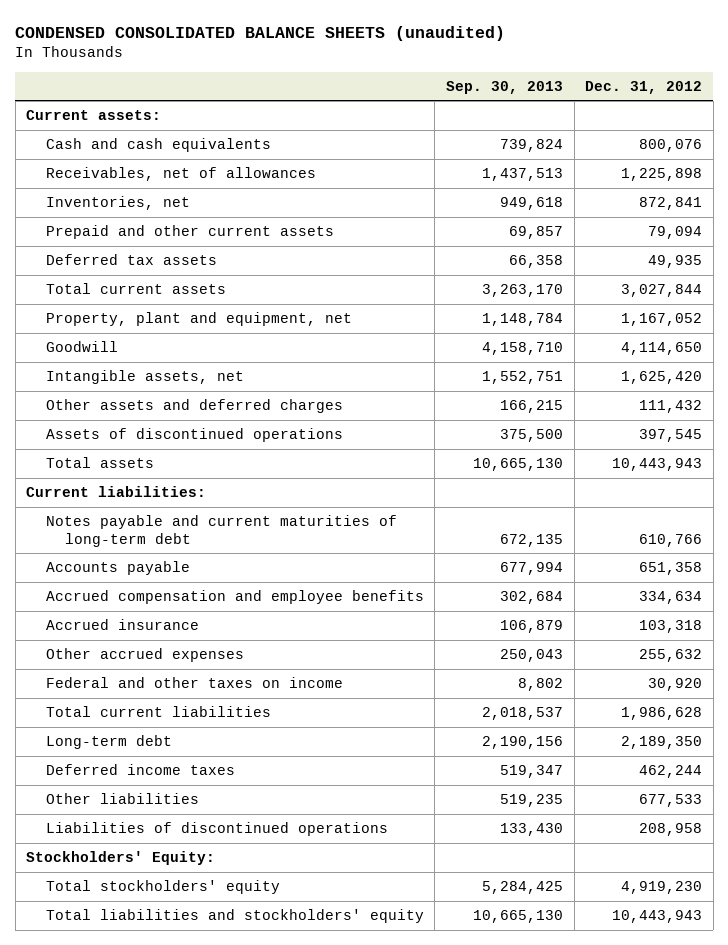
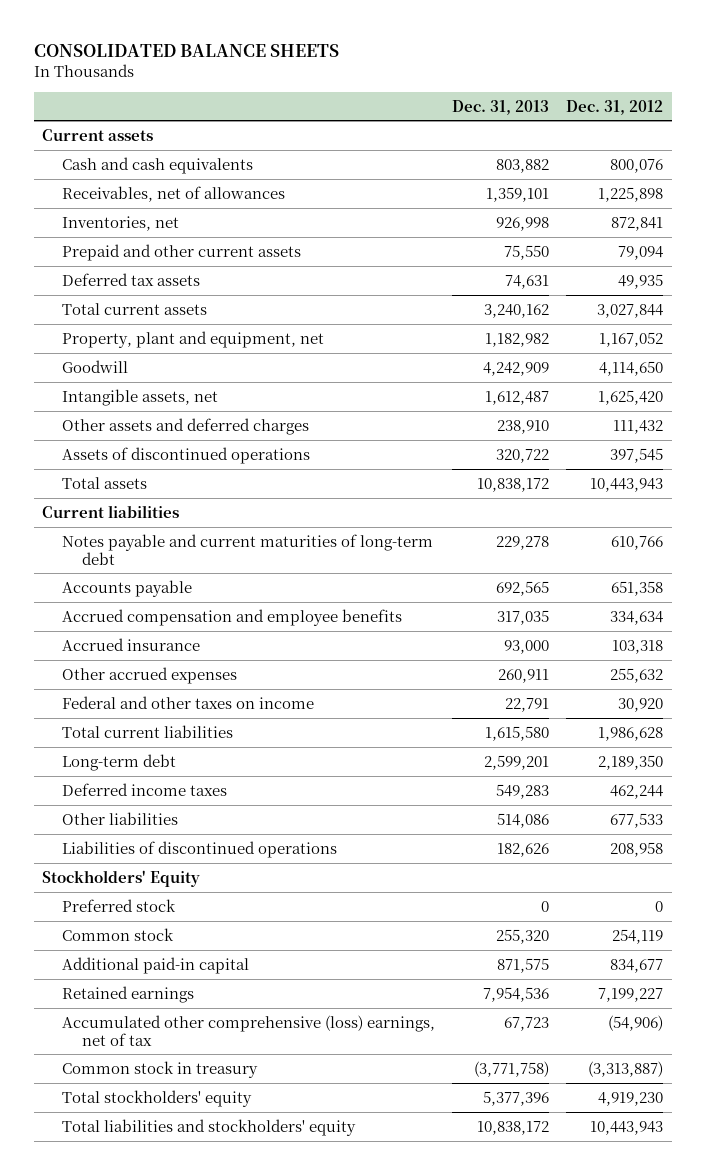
- CONDENSED CONSOLIDATED BALANCE SHEETS (unaudited)
+ CONSOLIDATED BALANCE SHEETS
- | Sep. 30, 2013 | Dec. 31, 2012
+ | Dec. 31, 2013 | Dec. 31, 2012
- Current assets:
+ Current assets
- Current liabilities:
+ Current liabilities
- Stockholders' Equity:
+ Stockholders' Equity
+ Preferred stock | 0 | 0
+ Common stock | 255,320 | 254,119
+ Additional paid-in capital | 871,575 | 834,677
+ Retained earnings | 7,954,536 | 7,199,227
+ Accumulated other comprehensive (loss) earnings, net of tax | 67,723 | (54,906)
+ Common stock in treasury | (3,771,758) | (3,313,887)

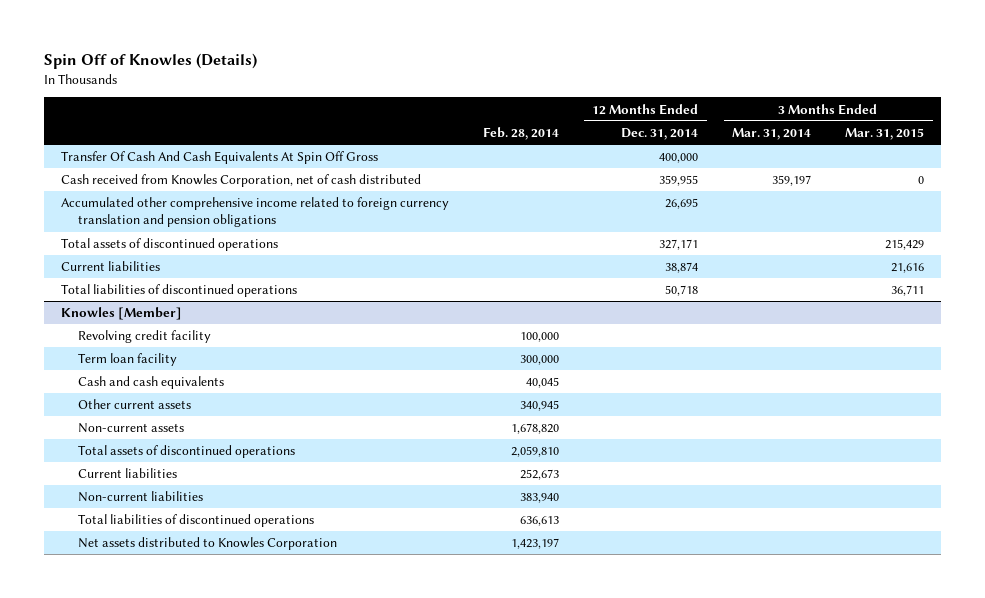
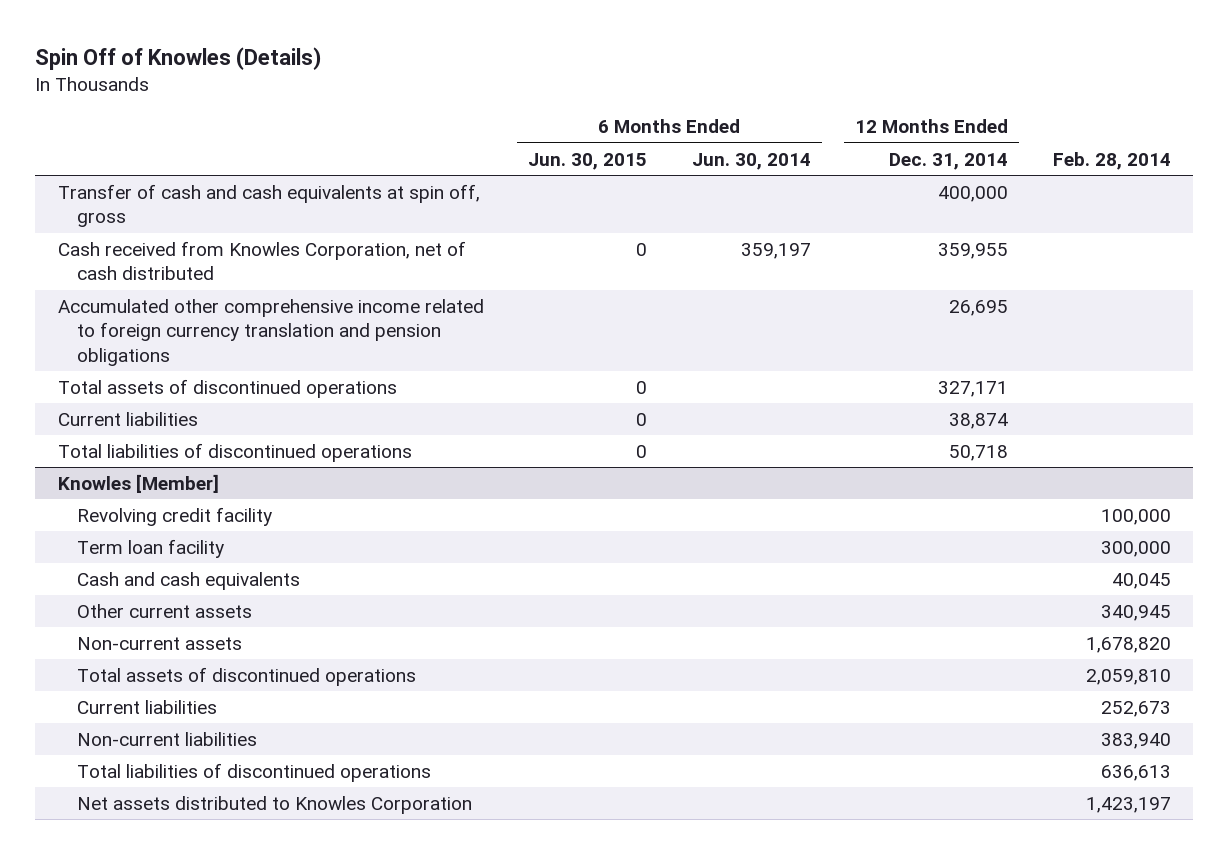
- | Feb. 28, 2014 | 12 Months Ended Dec. 31, 2014 | 3 Months Ended Mar. 31, 2014 | 3 Months Ended Mar. 31, 2015
+ | 6 Months Ended Jun. 30, 2015 | 6 Months Ended Jun. 30, 2014 | 12 Months Ended Dec. 31, 2014 | Feb. 28, 2014
- Transfer Of Cash And Cash Equivalents At Spin Off Gross | | 400,000 | |
+ Transfer of cash and cash equivalents at spin off, gross | | | 400,000 |

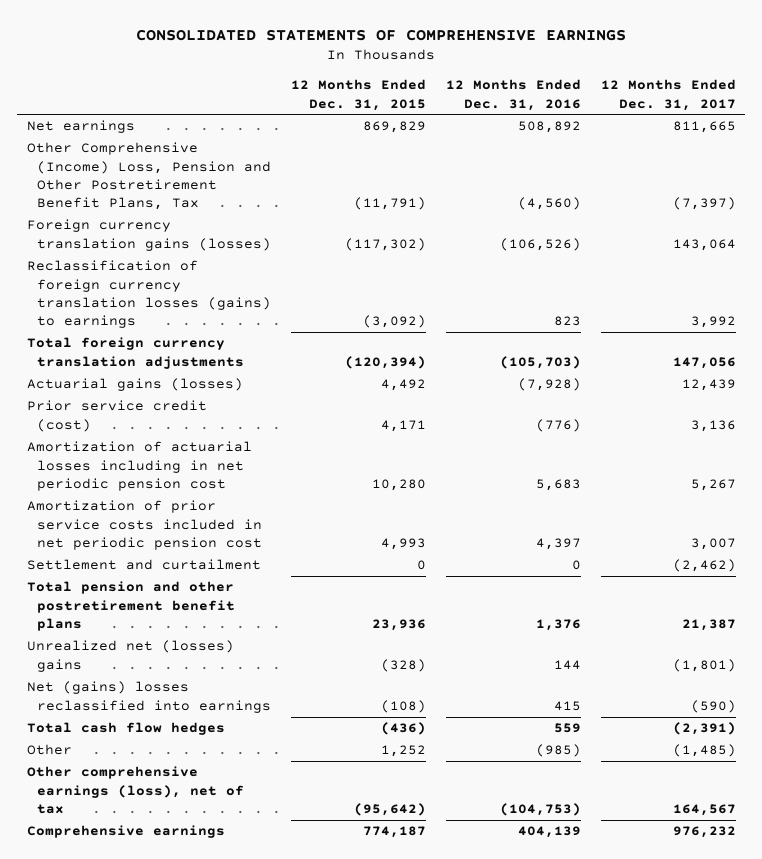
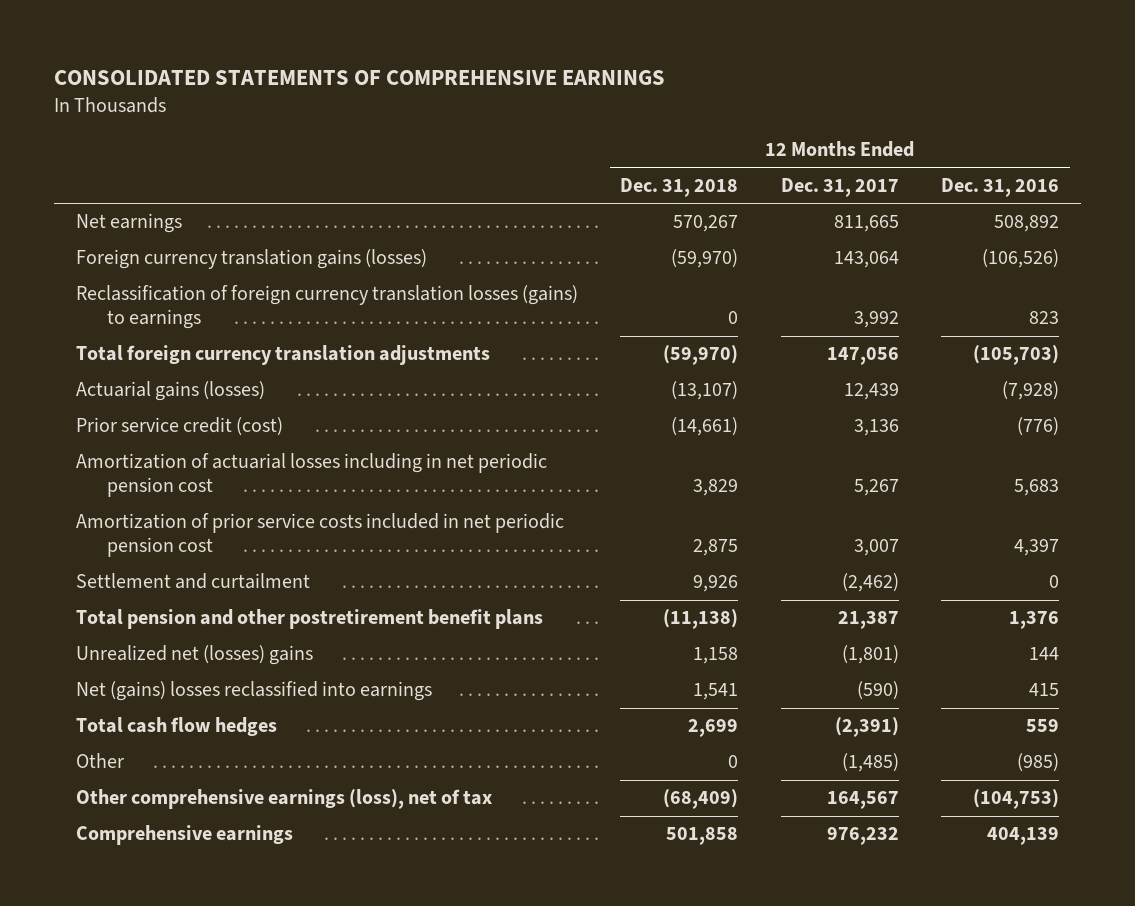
- | 12 Months Ended Dec. 31, 2015 | 12 Months Ended Dec. 31, 2016 | 12 Months Ended Dec. 31, 2017
+ | 12 Months Ended Dec. 31, 2018 | 12 Months Ended Dec. 31, 2017 | 12 Months Ended Dec. 31, 2016
- Other Comprehensive (Income) Loss, Pension and Other Postretirement Benefit Plans, Tax | (11,791) | (4,560) | (7,397)

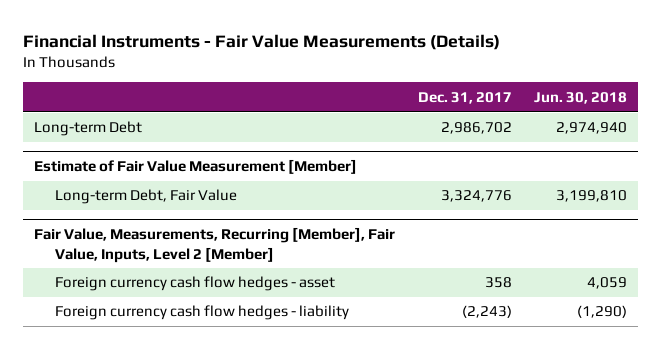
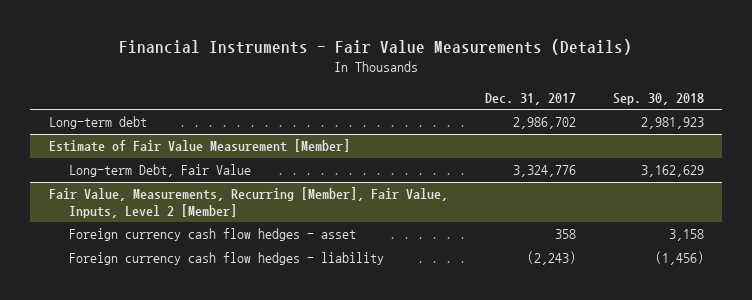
- | Dec. 31, 2017 | Jun. 30, 2018
+ | Dec. 31, 2017 | Sep. 30, 2018
- Long-term Debt | 2,986,702 | 2,974,940
+ Long-term debt | 2,986,702 | 2,981,923

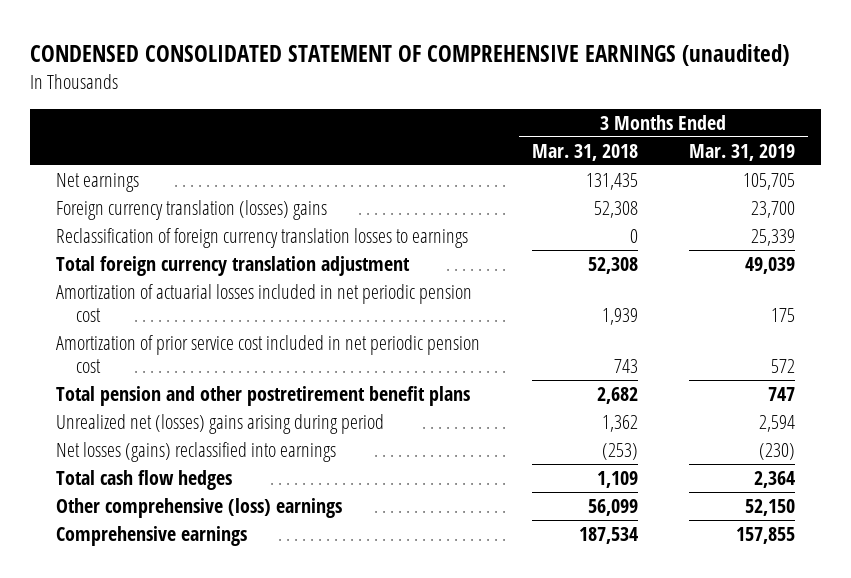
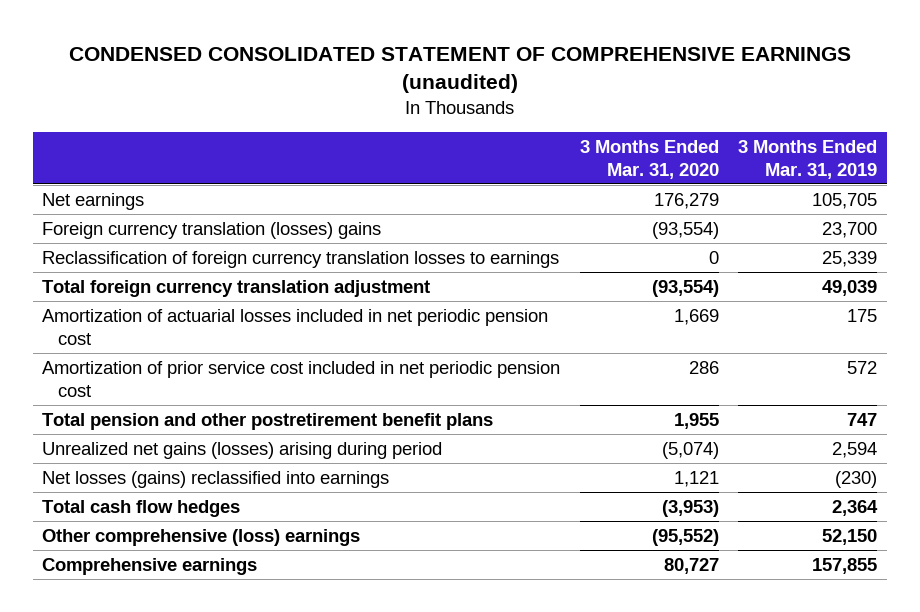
- | 3 Months Ended Mar. 31, 2018 | 3 Months Ended Mar. 31, 2019
+ | 3 Months Ended Mar. 31, 2020 | 3 Months Ended Mar. 31, 2019
- Unrealized net (losses) gains arising during period | 1,362 | 2,594
+ Unrealized net gains (losses) arising during period | (5,074) | 2,594

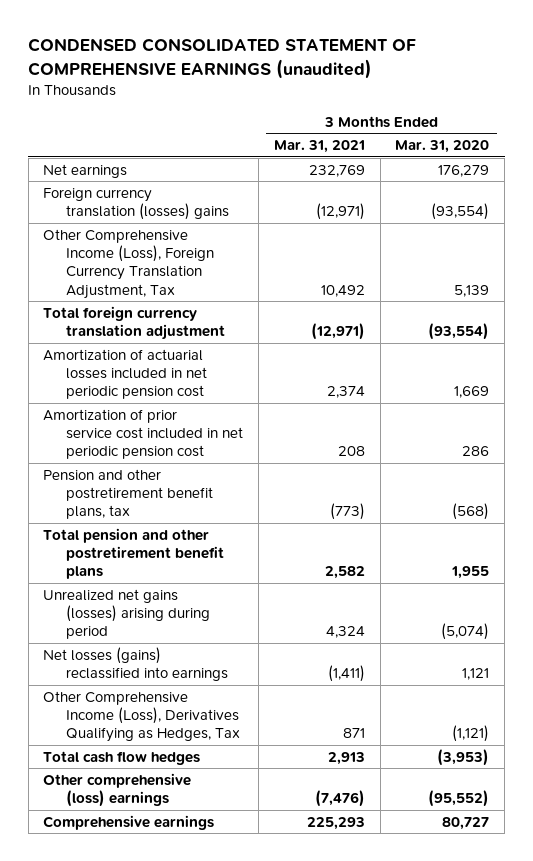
- | 3 Months Ended Mar. 31, 2020 | 3 Months Ended Mar. 31, 2019
+ | 3 Months Ended Mar. 31, 2021 | 3 Months Ended Mar. 31, 2020
- Reclassification of foreign currency translation losses to earnings | 0 | 25,339
+ Other Comprehensive Income (Loss), Foreign Currency Translation Adjustment, Tax | 10,492 | 5,139
+ Pension and other postretirement benefit plans, tax | (773) | (568)
+ Other Comprehensive Income (Loss), Derivatives Qualifying as Hedges, Tax | 871 | (1,121)

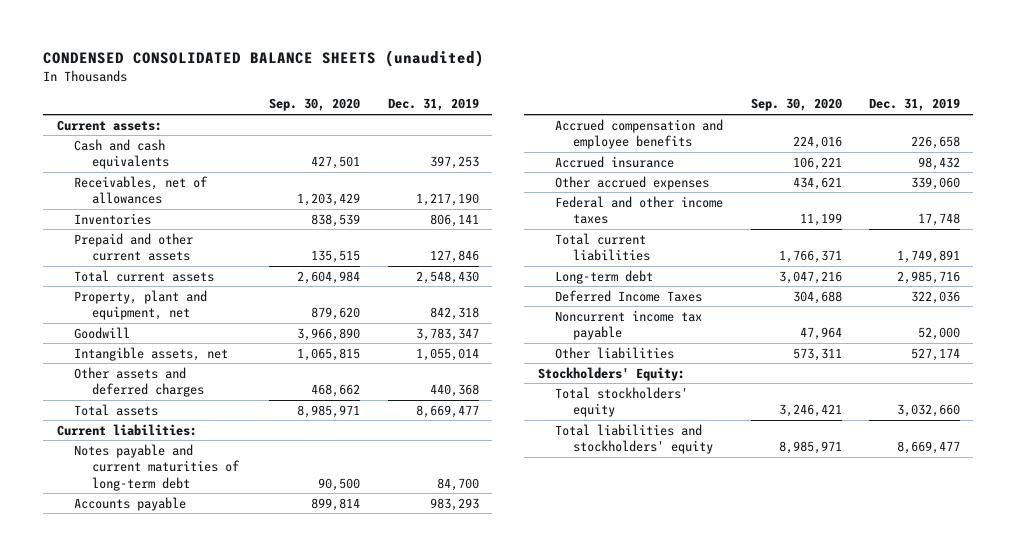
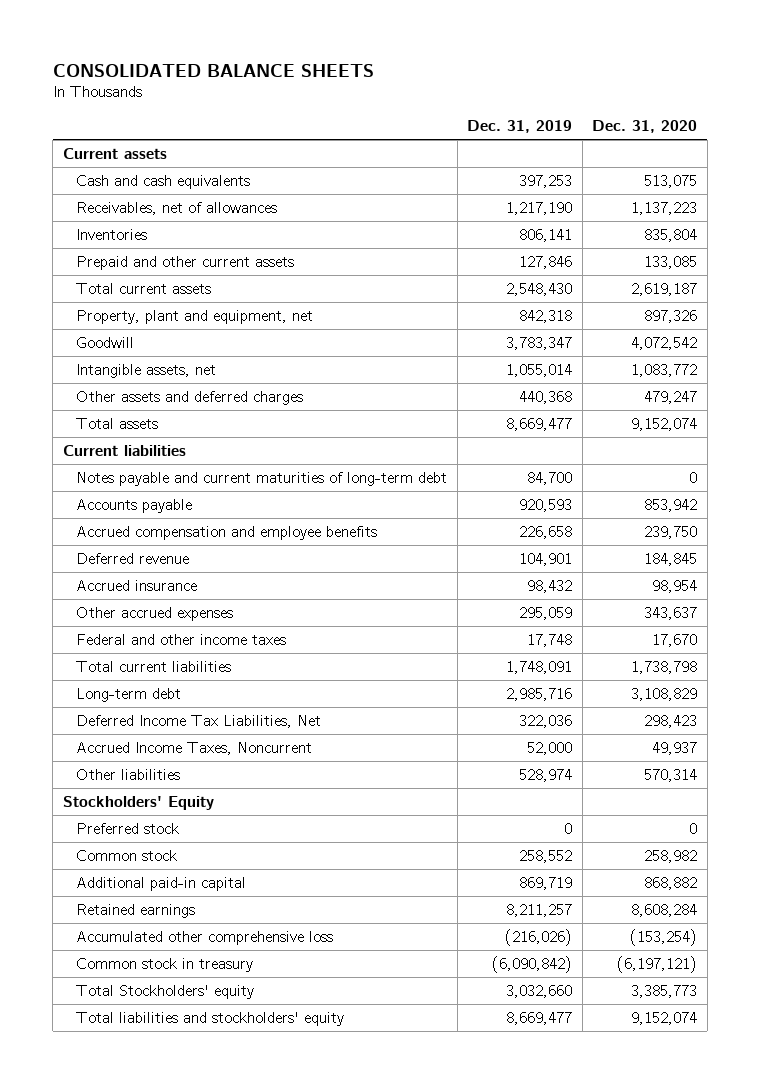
- CONDENSED CONSOLIDATED BALANCE SHEETS (unaudited)
+ CONSOLIDATED BALANCE SHEETS
- | Sep. 30, 2020 | Dec. 31, 2019
+ | Dec. 31, 2019 | Dec. 31, 2020
- Current assets:
+ Current assets
- Current liabilities:
+ Current liabilities
- Accounts payable | 899,814 | 983,293
+ Accounts payable | 920,593 | 853,942
+ Deferred revenue | 104,901 | 184,845
- Other accrued expenses | 434,621 | 339,060
+ Other accrued expenses | 295,059 | 343,637
- Total current liabilities | 1,766,371 | 1,749,891
+ Total current liabilities | 1,748,091 | 1,738,798
- Deferred Income Taxes | 304,688 | 322,036
- Noncurrent income tax payable | 47,964 | 52,000
- Other liabilities | 573,311 | 527,174
- Stockholders' Equity:
- Total stockholders' equity | 3,246,421 | 3,032,660
+ Deferred Income Tax Liabilities, Net | 322,036 | 298,423
+ Accrued Income Taxes, Noncurrent | 52,000 | 49,937
+ Other liabilities | 528,974 | 570,314
+ Stockholders' Equity
+ Preferred stock | 0 | 0
+ Common stock | 258,552 | 258,982
+ Additional paid-in capital | 869,719 | 868,882
+ Retained earnings | 8,211,257 | 8,608,284
+ Accumulated other comprehensive loss | (216,026) | (153,254)
+ Common stock in treasury | (6,090,842) | (6,197,121)
+ Total Stockholders' equity | 3,032,660 | 3,385,773

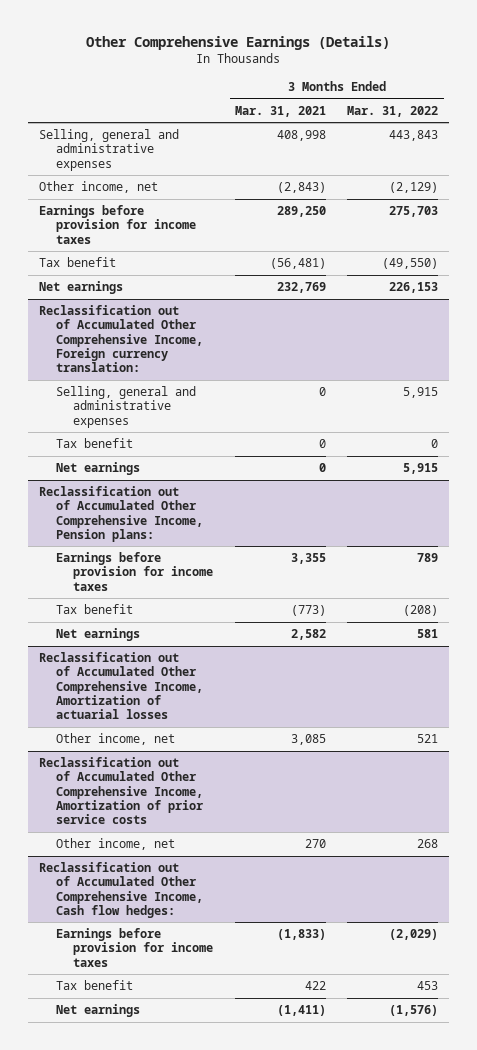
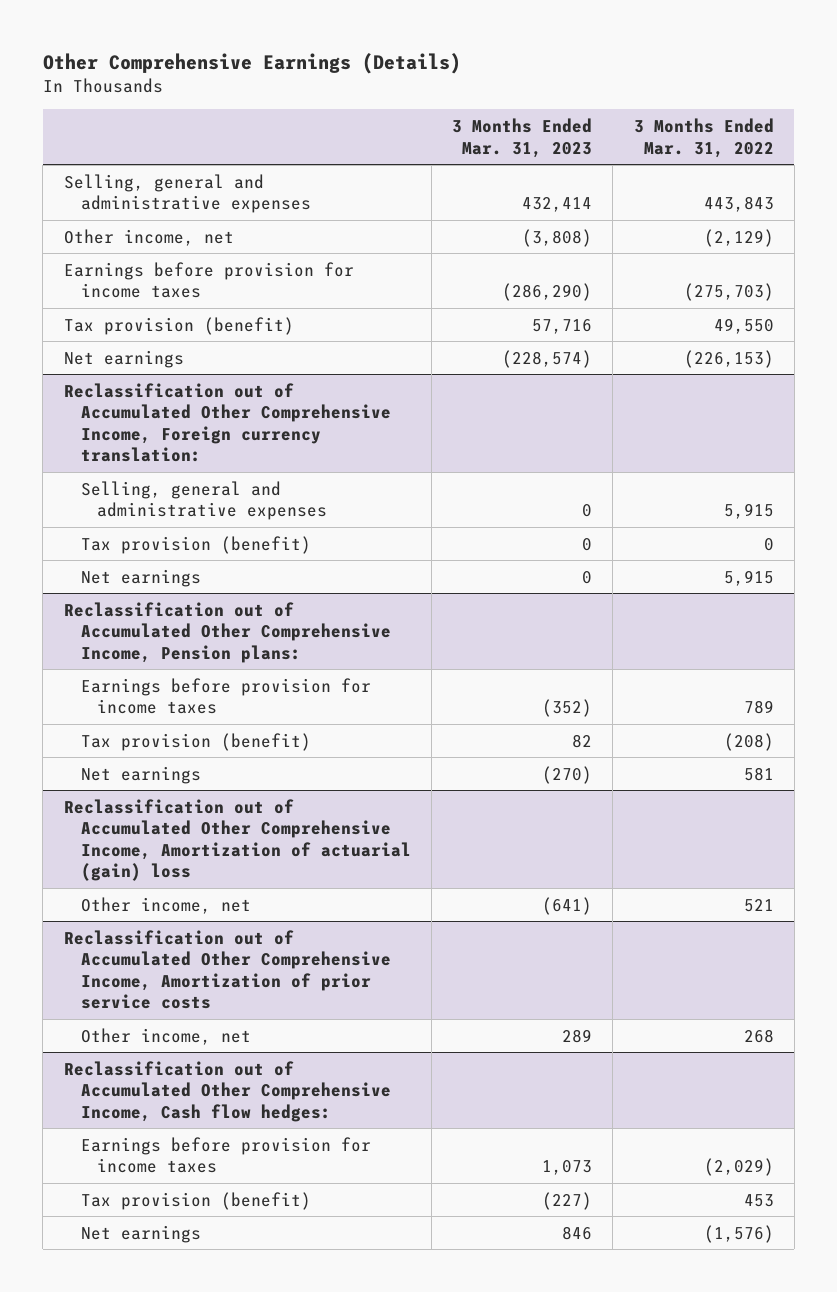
- | 3 Months Ended Mar. 31, 2021 | 3 Months Ended Mar. 31, 2022
+ | 3 Months Ended Mar. 31, 2023 | 3 Months Ended Mar. 31, 2022
- Earnings before provision for income taxes | 289,250 | 275,703
- Tax benefit | (56,481) | (49,550)
- Net earnings | 232,769 | 226,153
+ Earnings before provision for income taxes | (286,290) | (275,703)
+ Tax provision (benefit) | 57,716 | 49,550
+ Net earnings | (228,574) | (226,153)
@ Reclassification out of Accumulated Other Comprehensive Income, Foreign currency translation:
- Tax benefit | 0 | 0
+ Tax provision (benefit) | 0 | 0
@ Reclassification out of Accumulated Other Comprehensive Income, Pension plans:
- Tax benefit | (773) | (208)
+ Tax provision (benefit) | 82 | (208)
- Reclassification out of Accumulated Other Comprehensive Income, Amortization of actuarial losses
+ Reclassification out of Accumulated Other Comprehensive Income, Amortization of actuarial (gain) loss
@ Reclassification out of Accumulated Other Comprehensive Income, Cash flow hedges:
- Tax benefit | 422 | 453
+ Tax provision (benefit) | (227) | 453

